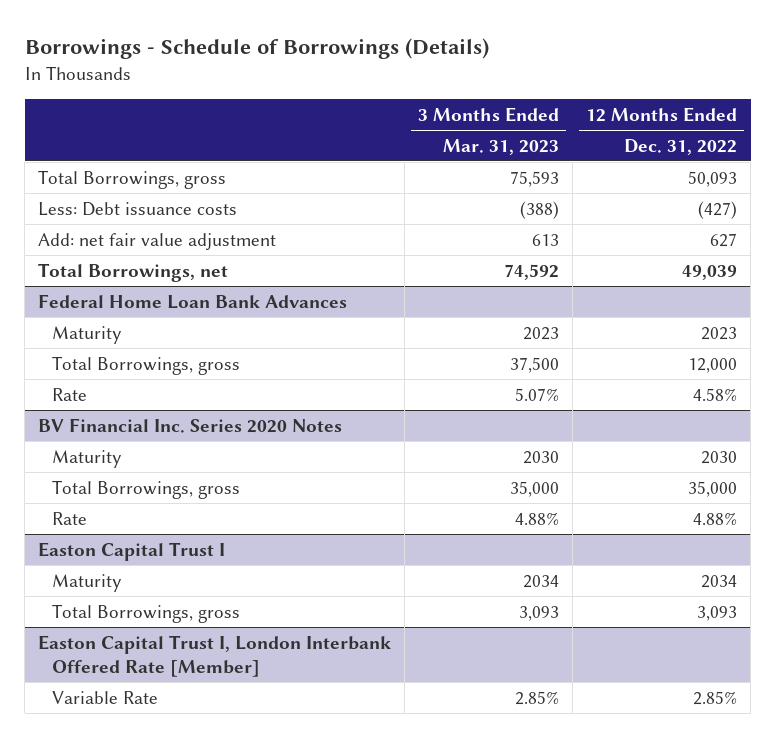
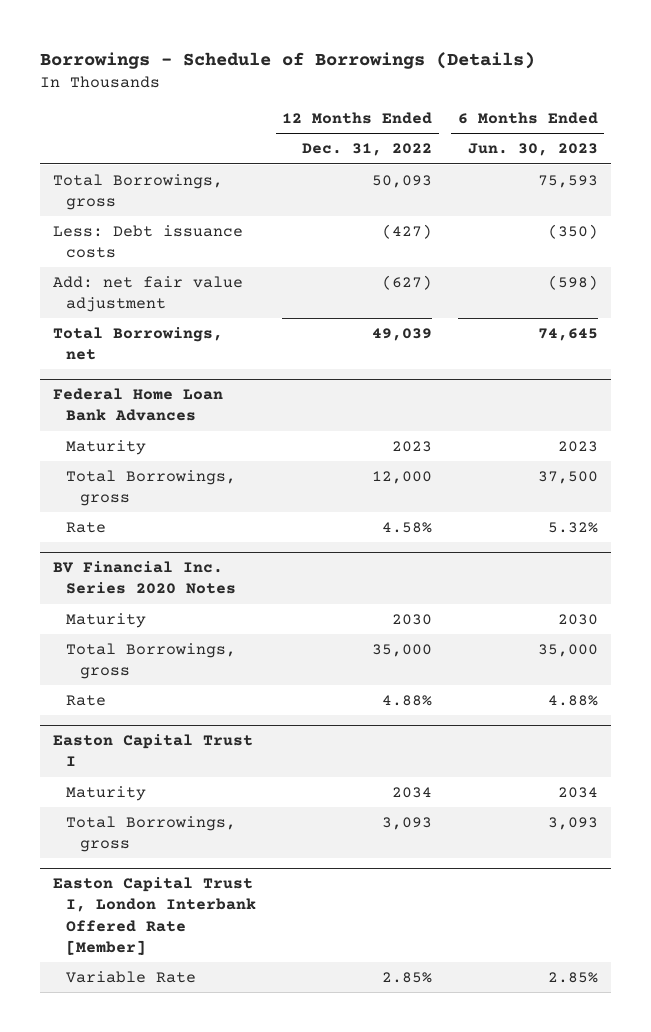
- | 3 Months Ended Mar. 31, 2023 | 12 Months Ended Dec. 31, 2022
+ | 12 Months Ended Dec. 31, 2022 | 6 Months Ended Jun. 30, 2023
- Add: net fair value adjustment | 613 | 627
+ Add: net fair value adjustment | (627) | (598)

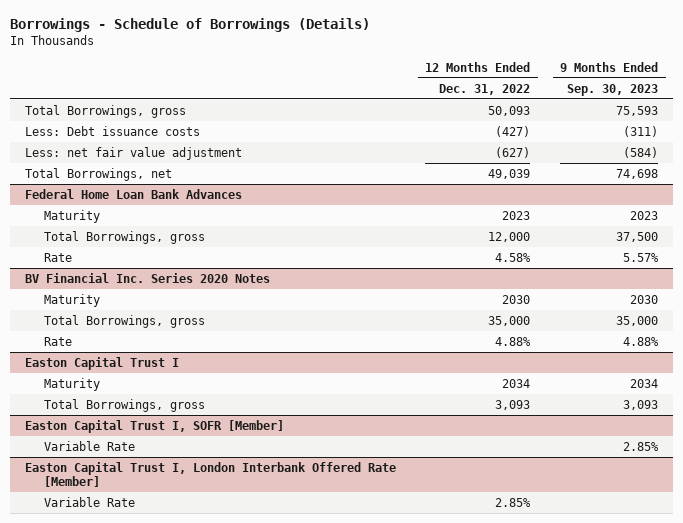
- | 12 Months Ended Dec. 31, 2022 | 6 Months Ended Jun. 30, 2023
+ | 12 Months Ended Dec. 31, 2022 | 9 Months Ended Sep. 30, 2023
- Add: net fair value adjustment | (627) | (598)
+ Less: net fair value adjustment | (627) | (584)
+ Easton Capital Trust I, SOFR [Member]
+ Variable Rate | | 2.85%

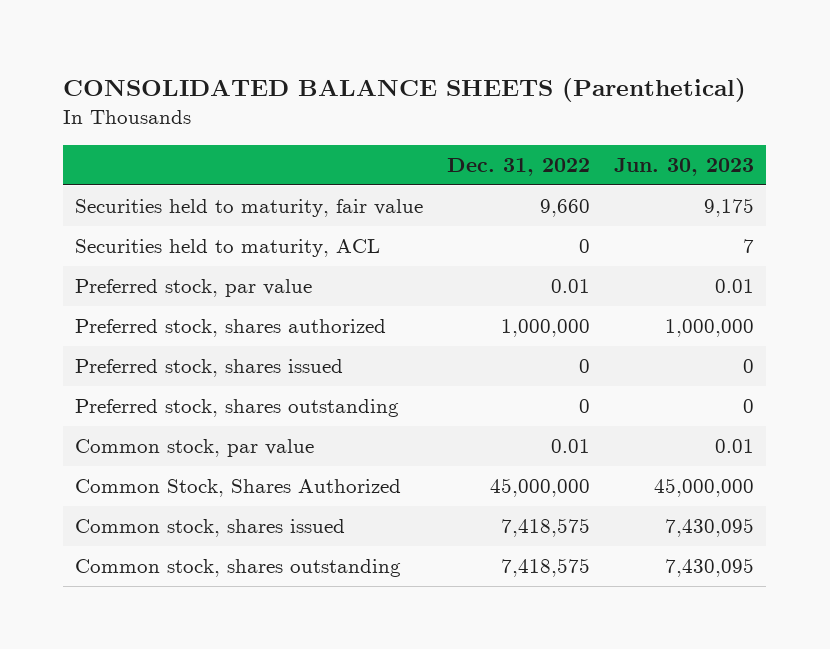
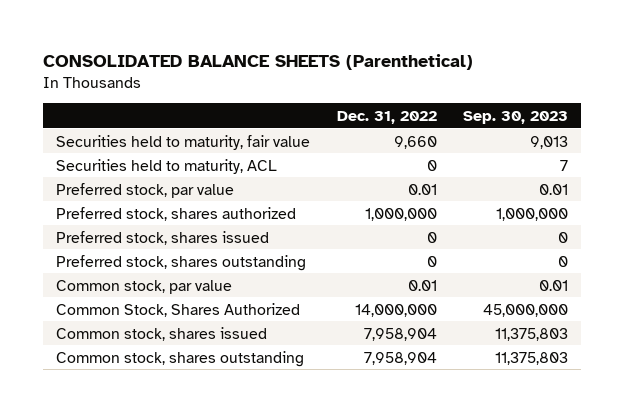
- | Dec. 31, 2022 | Jun. 30, 2023
+ | Dec. 31, 2022 | Sep. 30, 2023
- Common Stock, Shares Authorized | 45,000,000 | 45,000,000
- Common stock, shares issued | 7,418,575 | 7,430,095
- Common stock, shares outstanding | 7,418,575 | 7,430,095
+ Common Stock, Shares Authorized | 14,000,000 | 45,000,000
+ Common stock, shares issued | 7,958,904 | 11,375,803
+ Common stock, shares outstanding | 7,958,904 | 11,375,803

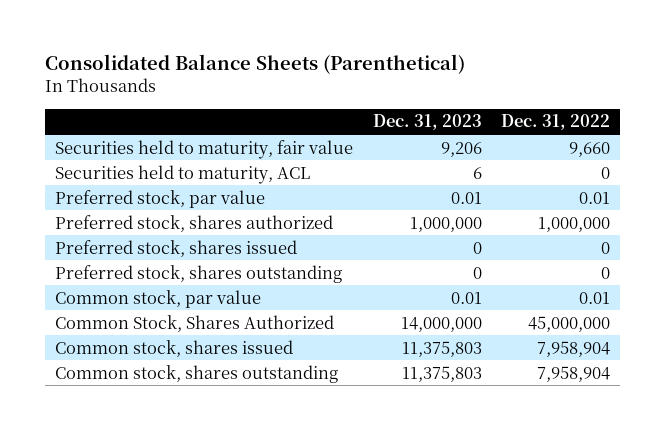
- CONSOLIDATED BALANCE SHEETS (Parenthetical)
+ Consolidated Balance Sheets (Parenthetical)
- | Dec. 31, 2022 | Sep. 30, 2023
+ | Dec. 31, 2023 | Dec. 31, 2022
- Common Stock, Shares Authorized | 14,000,000 | 45,000,000
+ Common Stock, Shares Authorized | 14,000,000 | 45,000,000

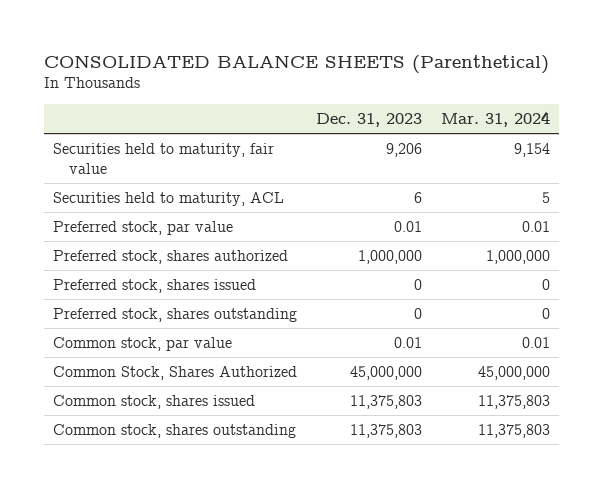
- Consolidated Balance Sheets (Parenthetical)
+ CONSOLIDATED BALANCE SHEETS (Parenthetical)
- | Dec. 31, 2023 | Dec. 31, 2022
+ | Dec. 31, 2023 | Mar. 31, 2024
- Common Stock, Shares Authorized | 14,000,000 | 45,000,000
+ Common Stock, Shares Authorized | 45,000,000 | 45,000,000

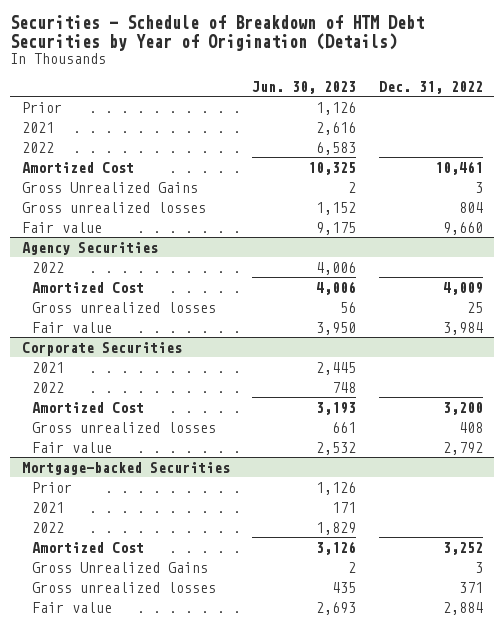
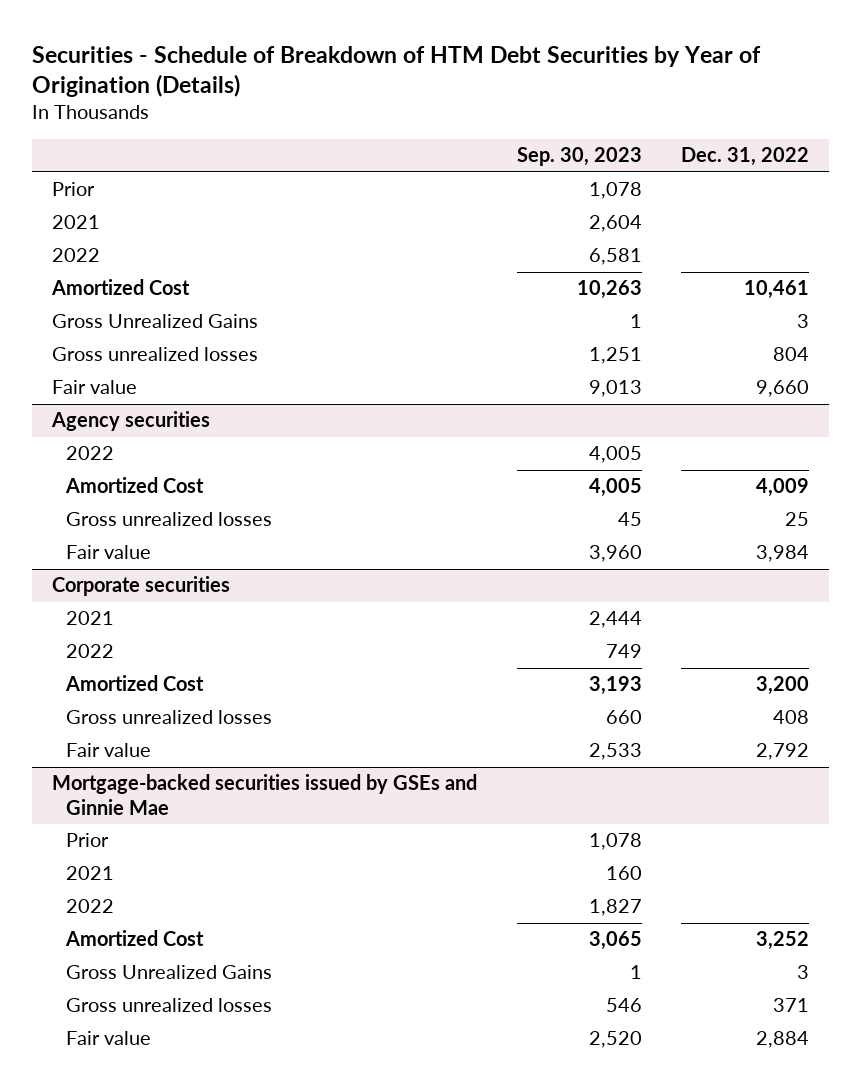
- | Jun. 30, 2023 | Dec. 31, 2022
+ | Sep. 30, 2023 | Dec. 31, 2022
- Agency Securities
+ Agency securities
- Corporate Securities
+ Corporate securities
- Mortgage-backed Securities
+ Mortgage-backed securities issued by GSEs and Ginnie Mae

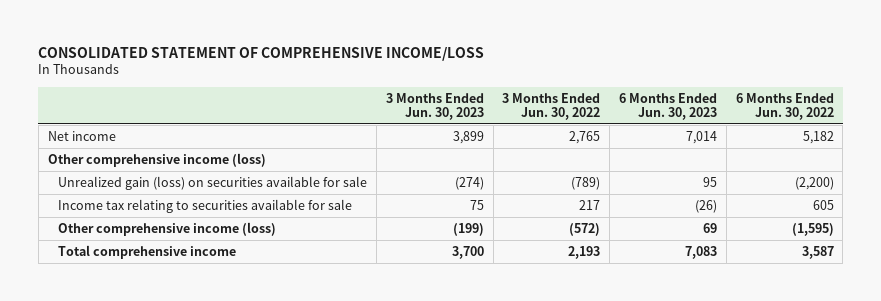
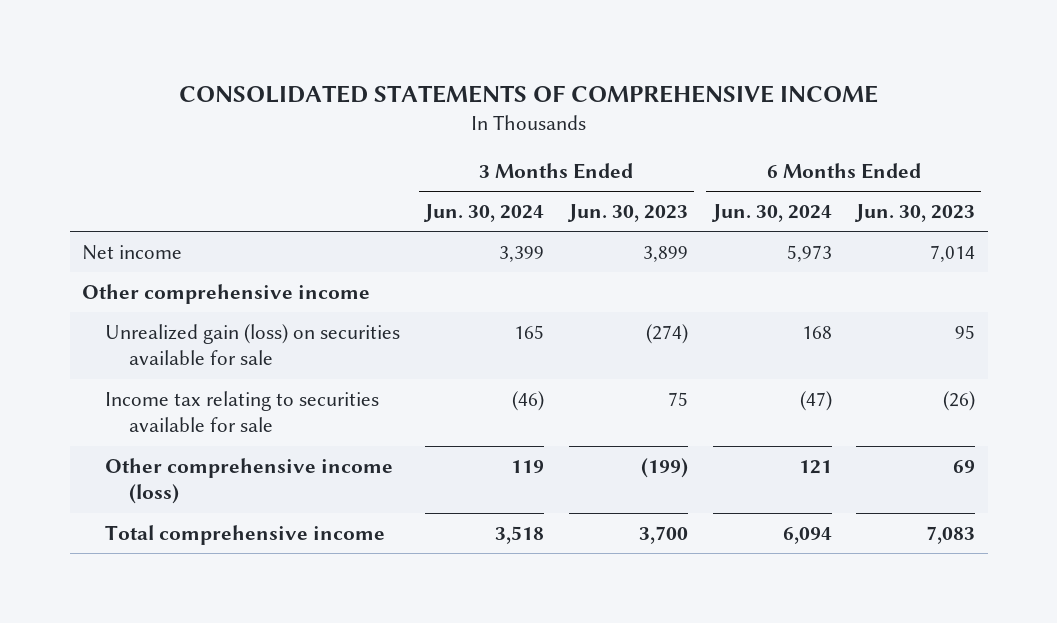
- CONSOLIDATED STATEMENT OF COMPREHENSIVE INCOME/LOSS
+ CONSOLIDATED STATEMENTS OF COMPREHENSIVE INCOME
- | 3 Months Ended Jun. 30, 2023 | 3 Months Ended Jun. 30, 2022 | 6 Months Ended Jun. 30, 2023 | 6 Months Ended Jun. 30, 2022
+ | 3 Months Ended Jun. 30, 2024 | 3 Months Ended Jun. 30, 2023 | 6 Months Ended Jun. 30, 2024 | 6 Months Ended Jun. 30, 2023
- Other comprehensive income (loss)
+ Other comprehensive income

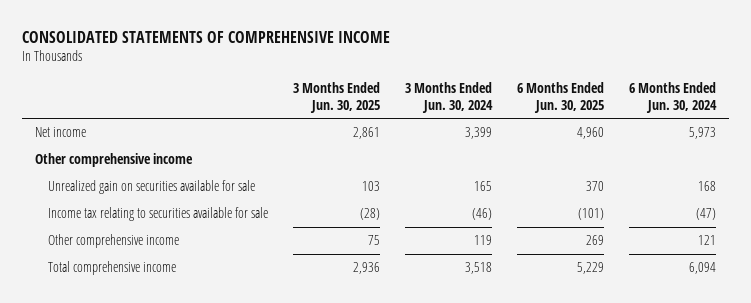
- | 3 Months Ended Jun. 30, 2024 | 3 Months Ended Jun. 30, 2023 | 6 Months Ended Jun. 30, 2024 | 6 Months Ended Jun. 30, 2023
+ | 3 Months Ended Jun. 30, 2025 | 3 Months Ended Jun. 30, 2024 | 6 Months Ended Jun. 30, 2025 | 6 Months Ended Jun. 30, 2024
- Unrealized gain (loss) on securities available for sale | 165 | (274) | 168 | 95
+ Unrealized gain on securities available for sale | 103 | 165 | 370 | 168
- Other comprehensive income (loss) | 119 | (199) | 121 | 69
+ Other comprehensive income | 75 | 119 | 269 | 121

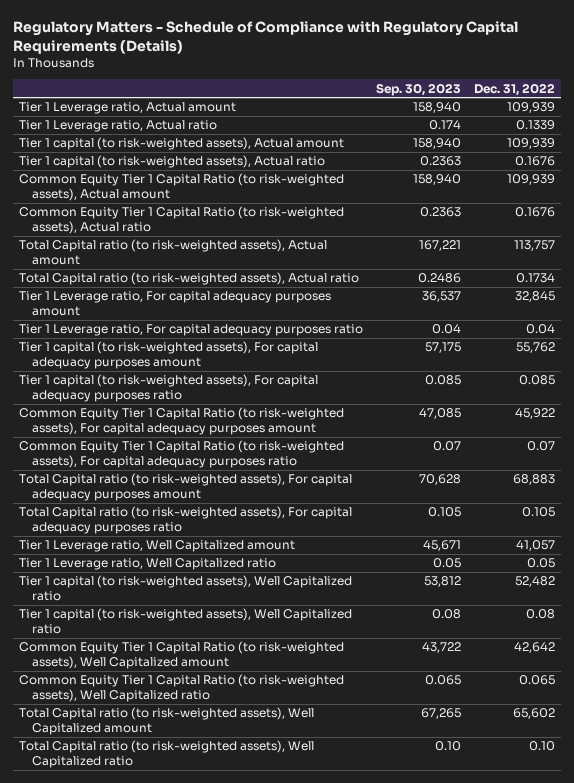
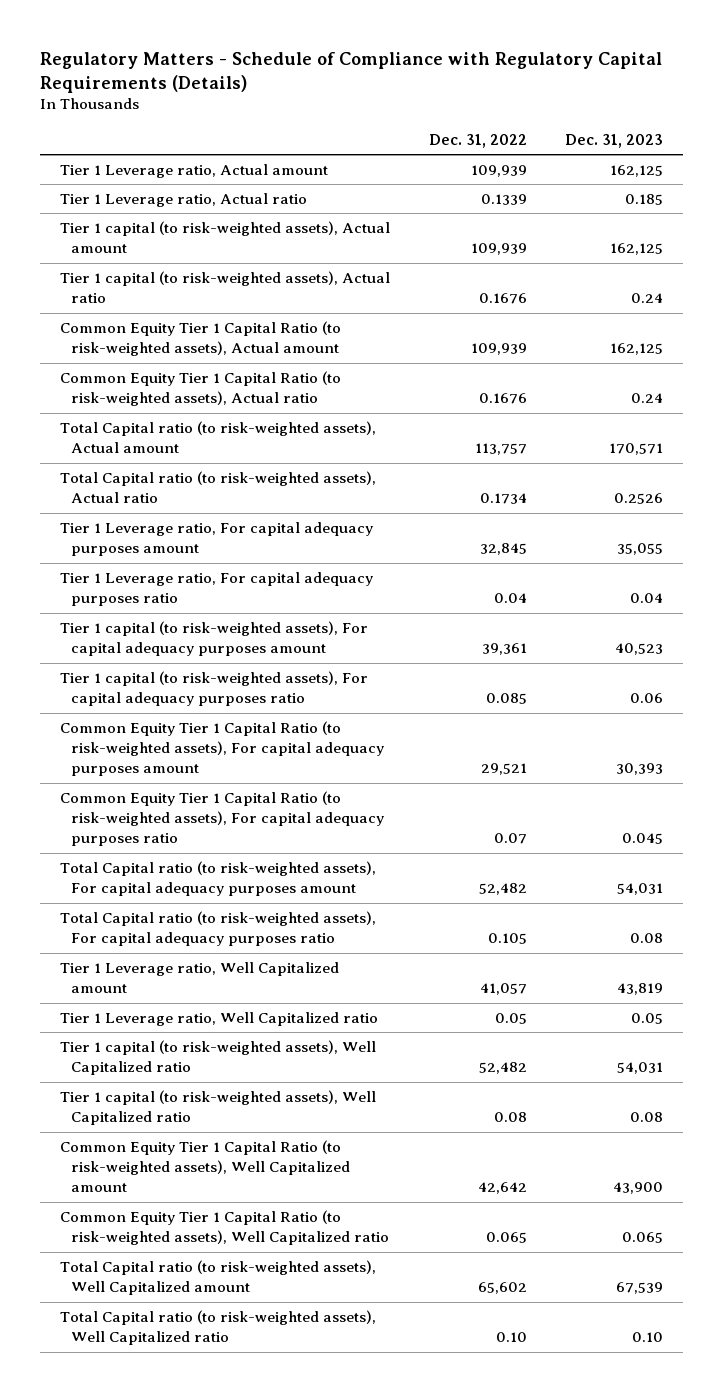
- | Sep. 30, 2023 | Dec. 31, 2022
+ | Dec. 31, 2022 | Dec. 31, 2023
- Tier 1 capital (to risk-weighted assets), For capital adequacy purposes amount | 57,175 | 55,762
+ Tier 1 capital (to risk-weighted assets), For capital adequacy purposes amount | 39,361 | 40,523
- Common Equity Tier 1 Capital Ratio (to risk-weighted assets), For capital adequacy purposes amount | 47,085 | 45,922
+ Common Equity Tier 1 Capital Ratio (to risk-weighted assets), For capital adequacy purposes amount | 29,521 | 30,393
- Total Capital ratio (to risk-weighted assets), For capital adequacy purposes amount | 70,628 | 68,883
+ Total Capital ratio (to risk-weighted assets), For capital adequacy purposes amount | 52,482 | 54,031

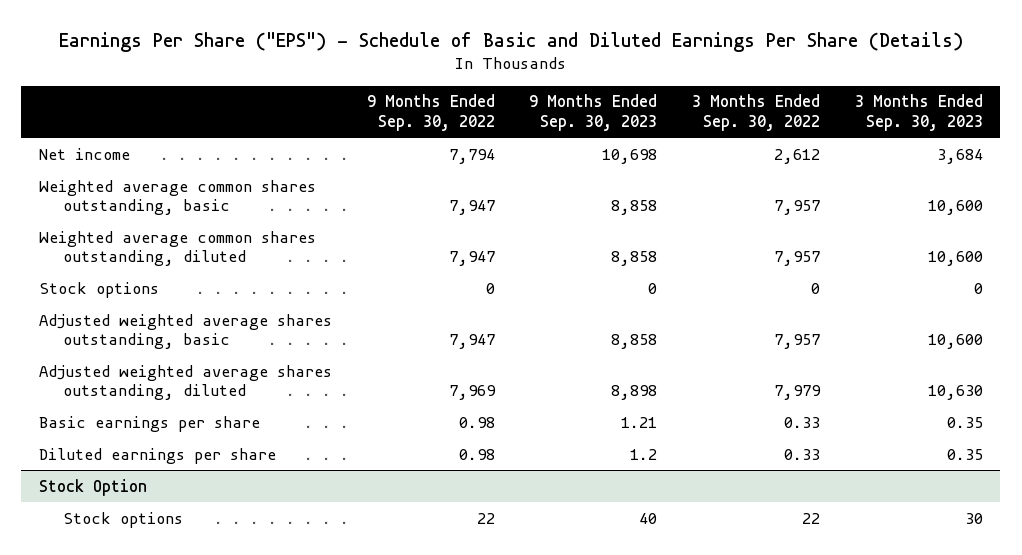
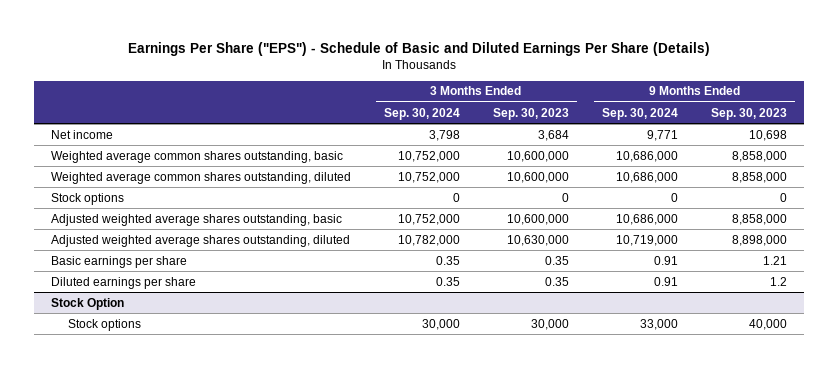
- | 9 Months Ended Sep. 30, 2022 | 9 Months Ended Sep. 30, 2023 | 3 Months Ended Sep. 30, 2022 | 3 Months Ended Sep. 30, 2023
+ | 3 Months Ended Sep. 30, 2024 | 3 Months Ended Sep. 30, 2023 | 9 Months Ended Sep. 30, 2024 | 9 Months Ended Sep. 30, 2023
- Weighted average common shares outstanding, basic | 7,947 | 8,858 | 7,957 | 10,600
- Weighted average common shares outstanding, diluted | 7,947 | 8,858 | 7,957 | 10,600
+ Weighted average common shares outstanding, basic | 10,752,000 | 10,600,000 | 10,686,000 | 8,858,000
+ Weighted average common shares outstanding, diluted | 10,752,000 | 10,600,000 | 10,686,000 | 8,858,000
- Adjusted weighted average shares outstanding, basic | 7,947 | 8,858 | 7,957 | 10,600
- Adjusted weighted average shares outstanding, diluted | 7,969 | 8,898 | 7,979 | 10,630
+ Adjusted weighted average shares outstanding, basic | 10,752,000 | 10,600,000 | 10,686,000 | 8,858,000
+ Adjusted weighted average shares outstanding, diluted | 10,782,000 | 10,630,000 | 10,719,000 | 8,898,000
@ Stock Option
- Stock options | 22 | 40 | 22 | 30
+ Stock options | 30,000 | 30,000 | 33,000 | 40,000

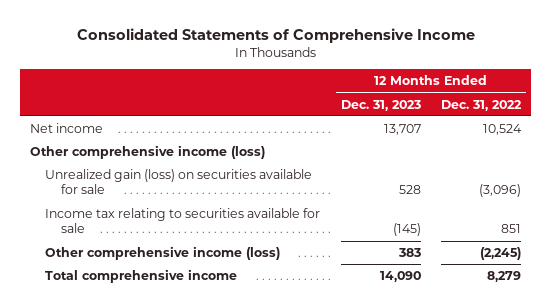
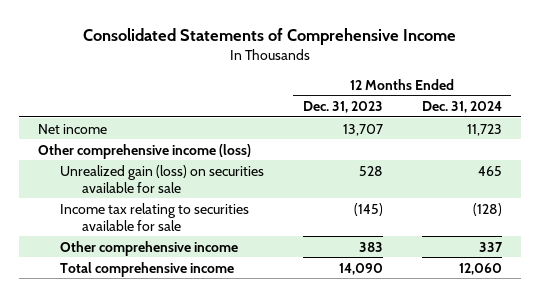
- | 12 Months Ended Dec. 31, 2023 | 12 Months Ended Dec. 31, 2022
+ | 12 Months Ended Dec. 31, 2023 | 12 Months Ended Dec. 31, 2024
- Other comprehensive income (loss) | 383 | (2,245)
+ Other comprehensive income | 383 | 337

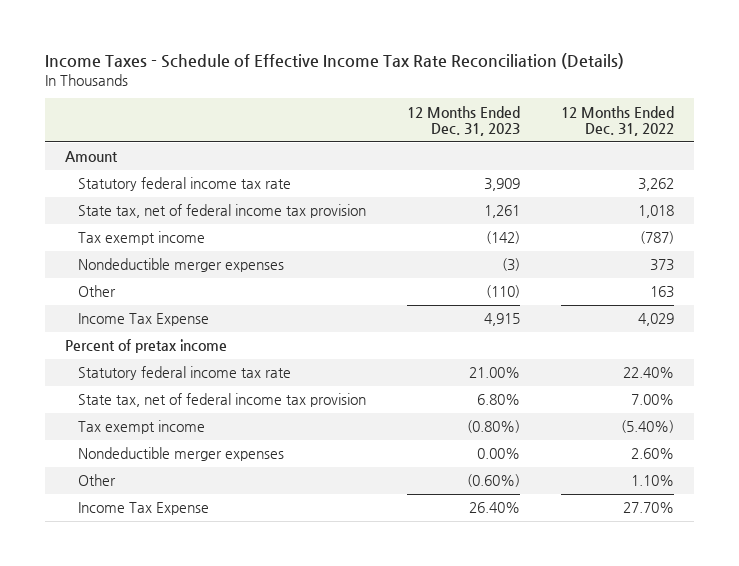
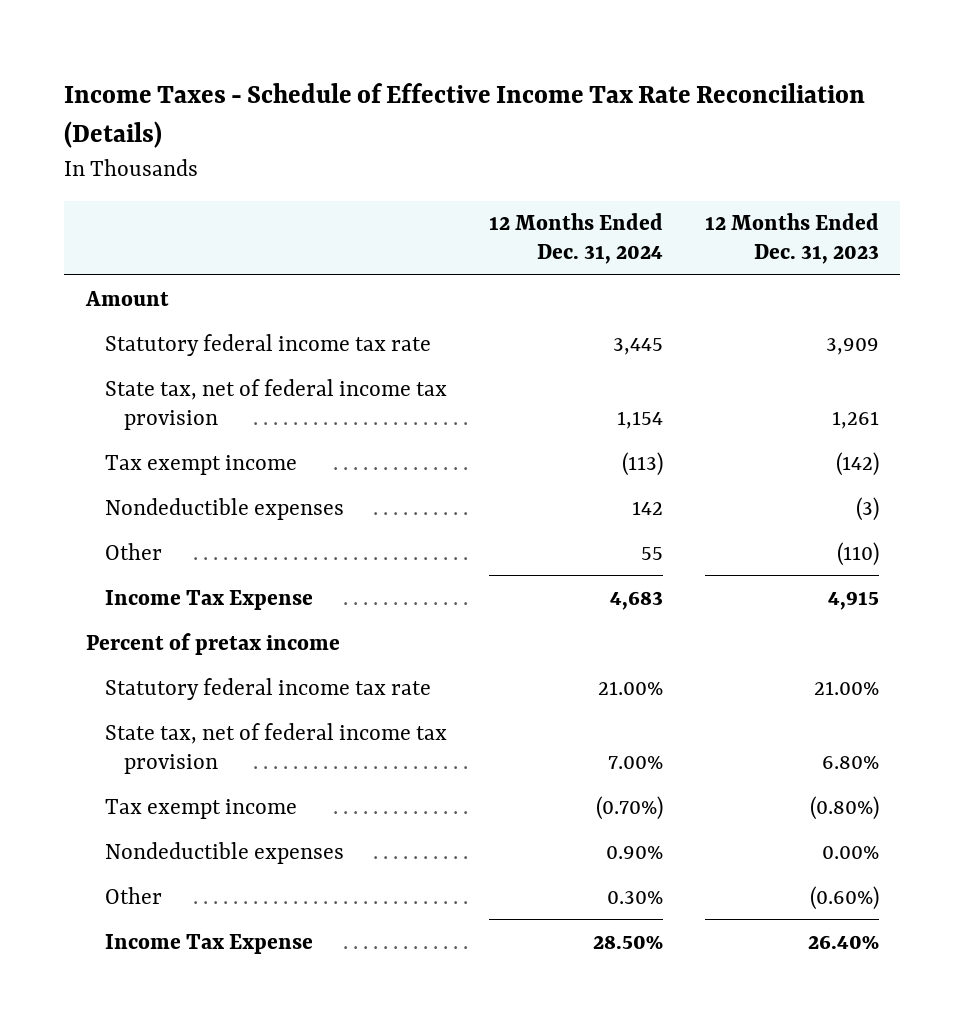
- | 12 Months Ended Dec. 31, 2023 | 12 Months Ended Dec. 31, 2022
+ | 12 Months Ended Dec. 31, 2024 | 12 Months Ended Dec. 31, 2023
- Nondeductible merger expenses | (3) | 373
+ Nondeductible expenses | 142 | (3)
- Nondeductible merger expenses | 0.00% | 2.60%
+ Nondeductible expenses | 0.90% | 0.00%

